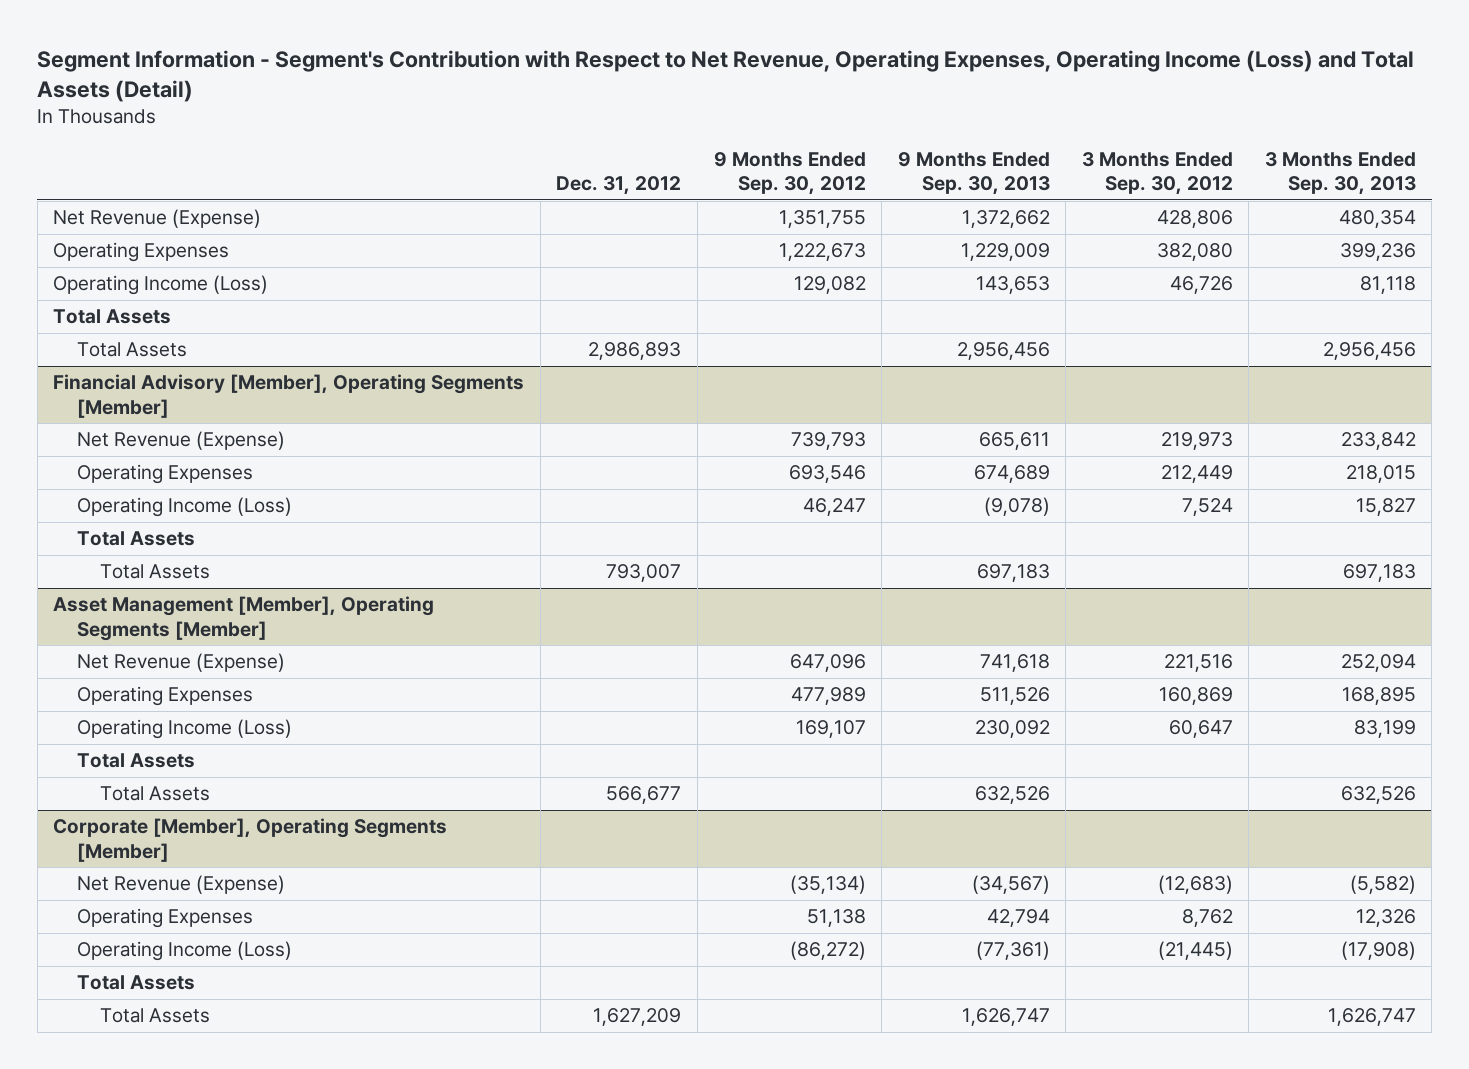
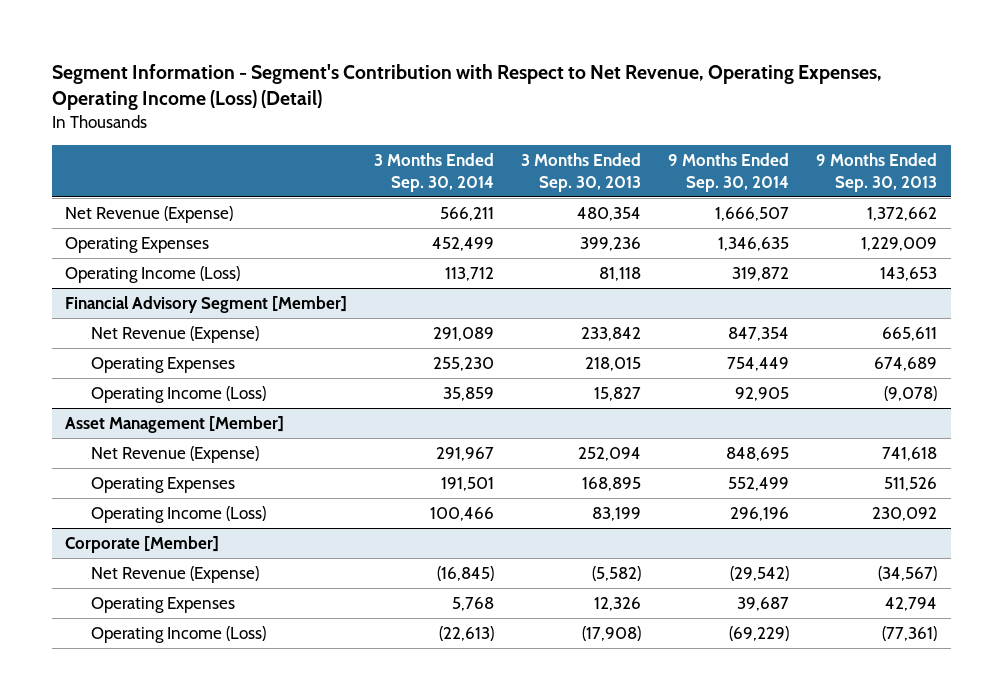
- Segment Information - Segment's Contribution with Respect to Net Revenue, Operating Expenses, Operating Income (Loss) and Total Assets (Detail)
+ Segment Information - Segment's Contribution with Respect to Net Revenue, Operating Expenses, Operating Income (Loss) (Detail)
- | Dec. 31, 2012 | 9 Months Ended Sep. 30, 2012 | 9 Months Ended Sep. 30, 2013 | 3 Months Ended Sep. 30, 2012 | 3 Months Ended Sep. 30, 2013
+ | 3 Months Ended Sep. 30, 2014 | 3 Months Ended Sep. 30, 2013 | 9 Months Ended Sep. 30, 2014 | 9 Months Ended Sep. 30, 2013
- Total Assets
- Total Assets | 2,986,893 | | 2,956,456 | | 2,956,456
- Financial Advisory [Member], Operating Segments [Member]
+ Financial Advisory Segment [Member]
- Total Assets
- Total Assets | 793,007 | | 697,183 | | 697,183
- Asset Management [Member], Operating Segments [Member]
+ Asset Management [Member]
- Total Assets
- Total Assets | 566,677 | | 632,526 | | 632,526
- Corporate [Member], Operating Segments [Member]
+ Corporate [Member]
- Total Assets
- Total Assets | 1,627,209 | | 1,626,747 | | 1,626,747

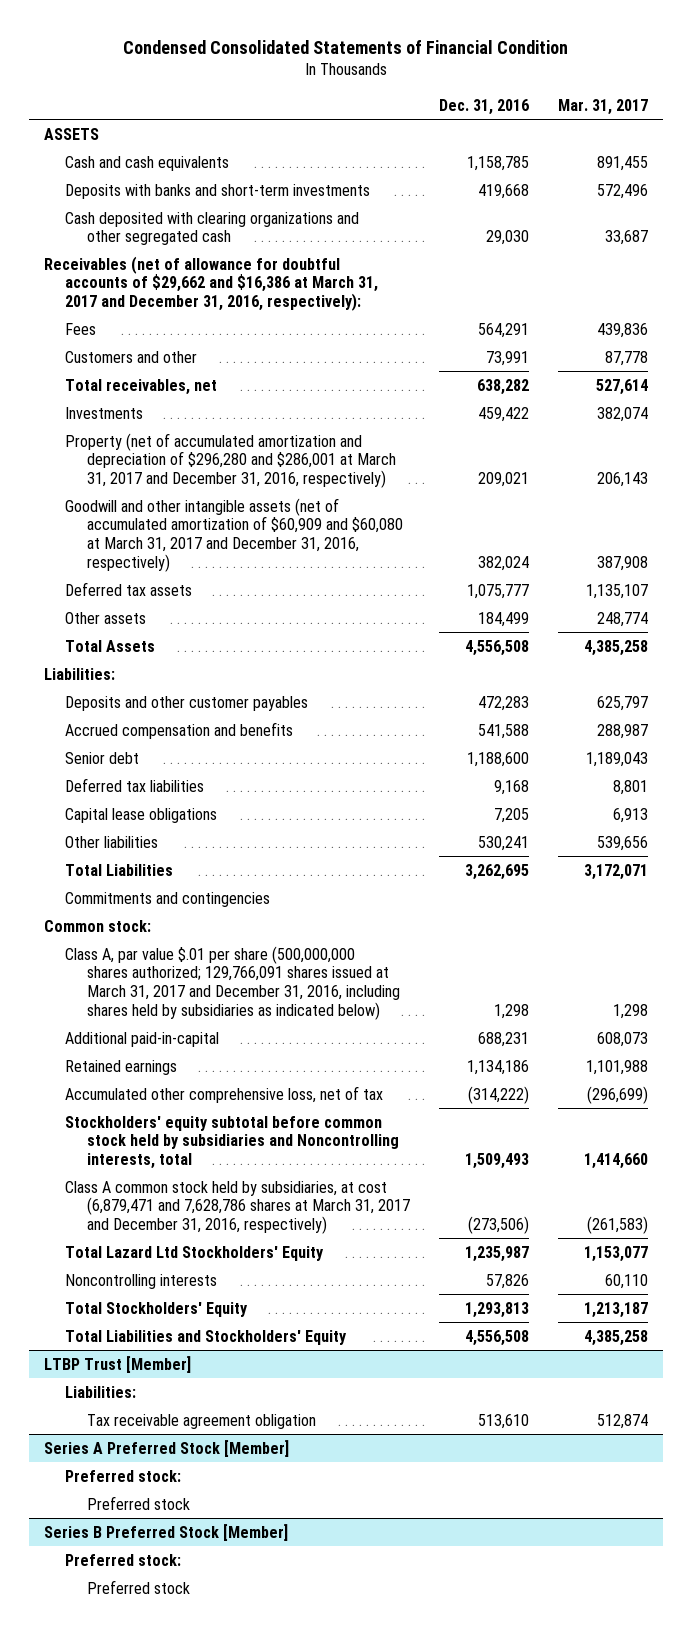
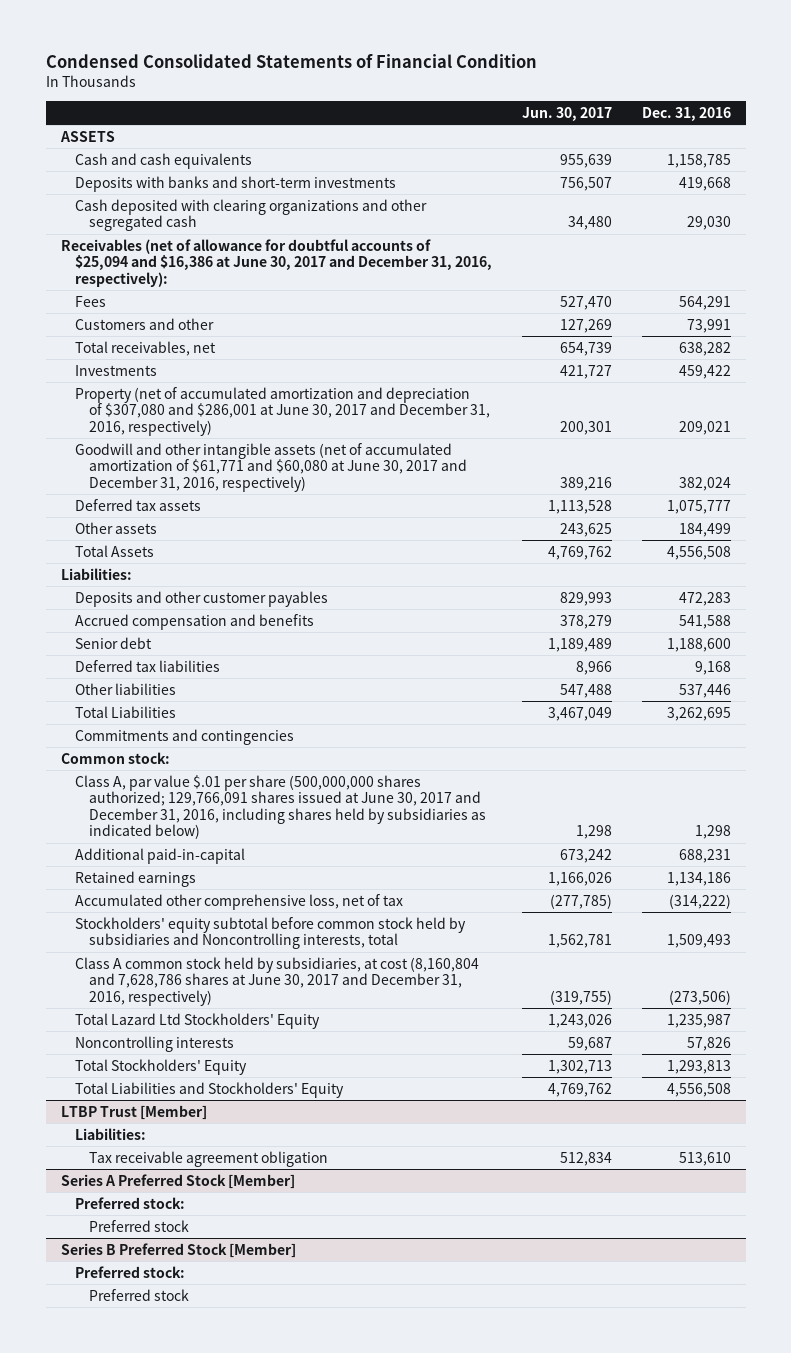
- | Dec. 31, 2016 | Mar. 31, 2017
+ | Jun. 30, 2017 | Dec. 31, 2016
- Receivables (net of allowance for doubtful accounts of $29,662 and $16,386 at March 31, 2017 and December 31, 2016, respectively):
+ Receivables (net of allowance for doubtful accounts of $25,094 and $16,386 at June 30, 2017 and December 31, 2016, respectively):
- Property (net of accumulated amortization and depreciation of $296,280 and $286,001 at March 31, 2017 and December 31, 2016, respectively) | 209,021 | 206,143
- Goodwill and other intangible assets (net of accumulated amortization of $60,909 and $60,080 at March 31, 2017 and December 31, 2016, respectively) | 382,024 | 387,908
+ Property (net of accumulated amortization and depreciation of $307,080 and $286,001 at June 30, 2017 and December 31, 2016, respectively) | 200,301 | 209,021
+ Goodwill and other intangible assets (net of accumulated amortization of $61,771 and $60,080 at June 30, 2017 and December 31, 2016, respectively) | 389,216 | 382,024
- Capital lease obligations | 7,205 | 6,913
- Other liabilities | 530,241 | 539,656
+ Other liabilities | 547,488 | 537,446
- Class A, par value $.01 per share (500,000,000 shares authorized; 129,766,091 shares issued at March 31, 2017 and December 31, 2016, including shares held by subsidiaries as indicated below) | 1,298 | 1,298
+ Class A, par value $.01 per share (500,000,000 shares authorized; 129,766,091 shares issued at June 30, 2017 and December 31, 2016, including shares held by subsidiaries as indicated below) | 1,298 | 1,298
- Class A common stock held by subsidiaries, at cost (6,879,471 and 7,628,786 shares at March 31, 2017 and December 31, 2016, respectively) | (273,506) | (261,583)
+ Class A common stock held by subsidiaries, at cost (8,160,804 and 7,628,786 shares at June 30, 2017 and December 31, 2016, respectively) | (319,755) | (273,506)

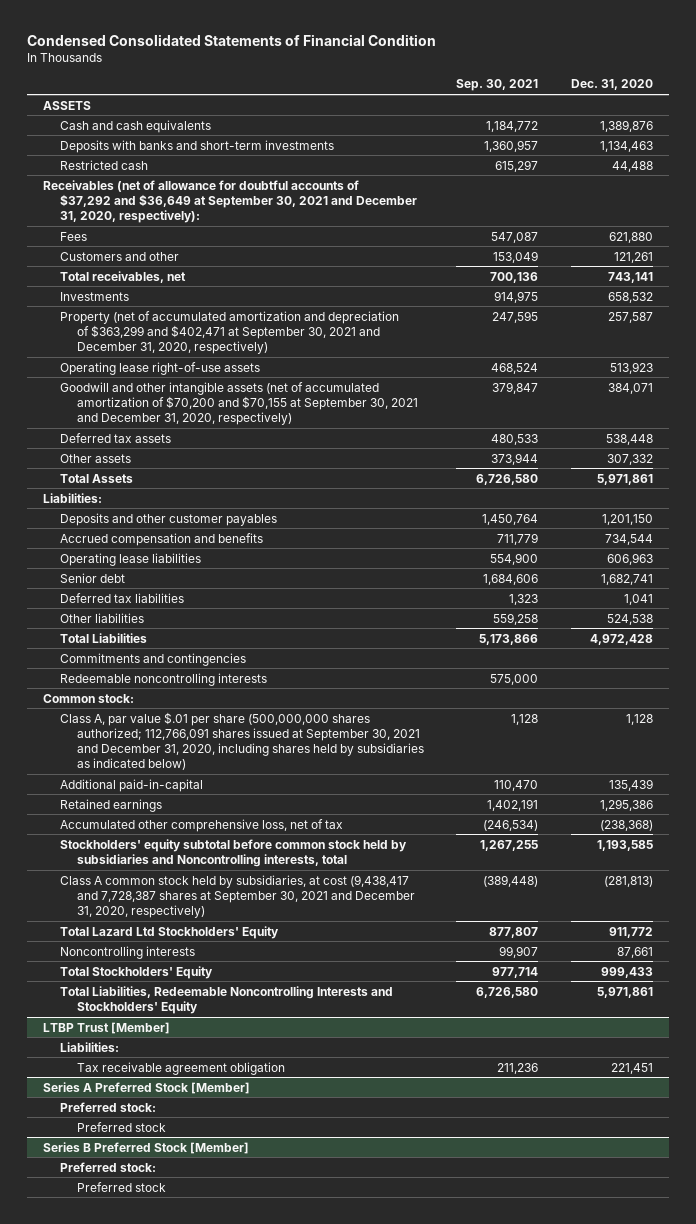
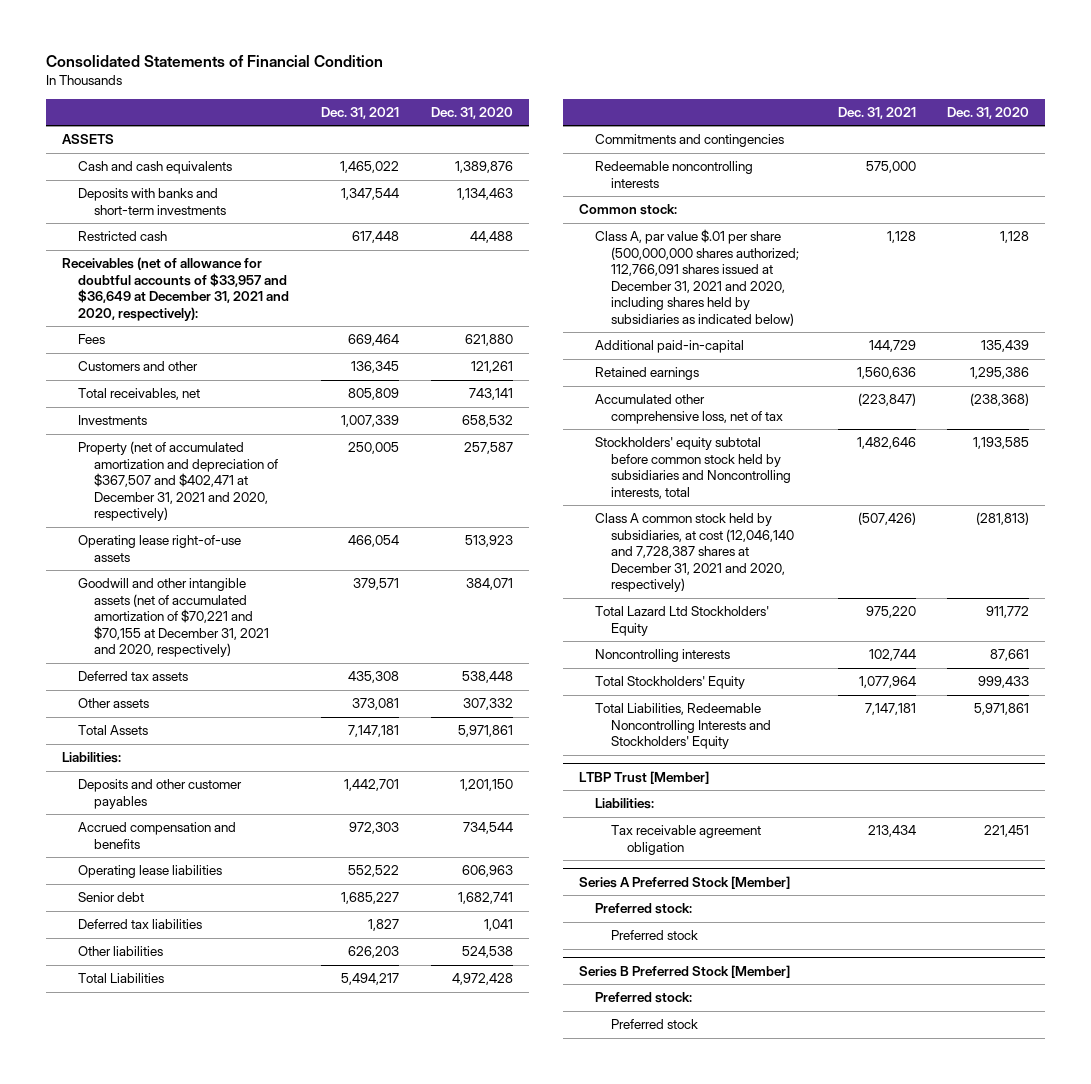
- Condensed Consolidated Statements of Financial Condition
+ Consolidated Statements of Financial Condition
- | Sep. 30, 2021 | Dec. 31, 2020
+ | Dec. 31, 2021 | Dec. 31, 2020
- Receivables (net of allowance for doubtful accounts of $37,292 and $36,649 at September 30, 2021 and December 31, 2020, respectively):
+ Receivables (net of allowance for doubtful accounts of $33,957 and $36,649 at December 31, 2021 and 2020, respectively):
- Property (net of accumulated amortization and depreciation of $363,299 and $402,471 at September 30, 2021 and December 31, 2020, respectively) | 247,595 | 257,587
+ Property (net of accumulated amortization and depreciation of $367,507 and $402,471 at December 31, 2021 and 2020, respectively) | 250,005 | 257,587
- Goodwill and other intangible assets (net of accumulated amortization of $70,200 and $70,155 at September 30, 2021 and December 31, 2020, respectively) | 379,847 | 384,071
+ Goodwill and other intangible assets (net of accumulated amortization of $70,221 and $70,155 at December 31, 2021 and 2020, respectively) | 379,571 | 384,071
- Class A, par value $.01 per share (500,000,000 shares authorized; 112,766,091 shares issued at September 30, 2021 and December 31, 2020, including shares held by subsidiaries as indicated below) | 1,128 | 1,128
+ Class A, par value $.01 per share (500,000,000 shares authorized; 112,766,091 shares issued at December 31, 2021 and 2020, including shares held by subsidiaries as indicated below) | 1,128 | 1,128
- Class A common stock held by subsidiaries, at cost (9,438,417 and 7,728,387 shares at September 30, 2021 and December 31, 2020, respectively) | (389,448) | (281,813)
+ Class A common stock held by subsidiaries, at cost (12,046,140 and 7,728,387 shares at December 31, 2021 and 2020, respectively) | (507,426) | (281,813)

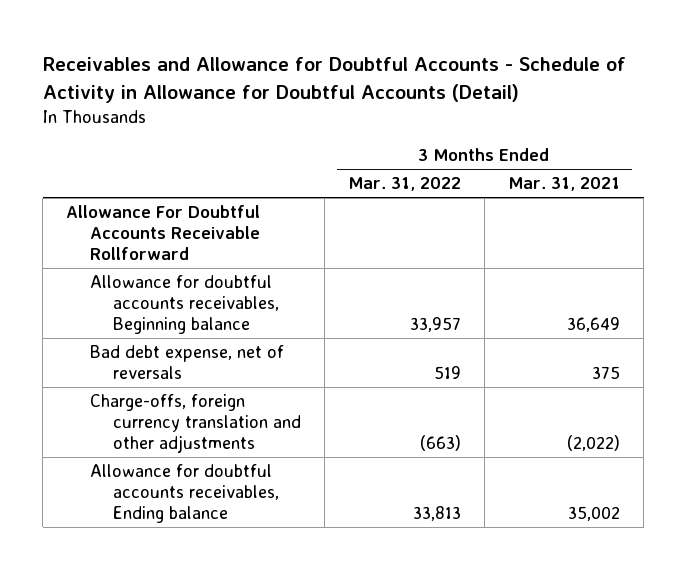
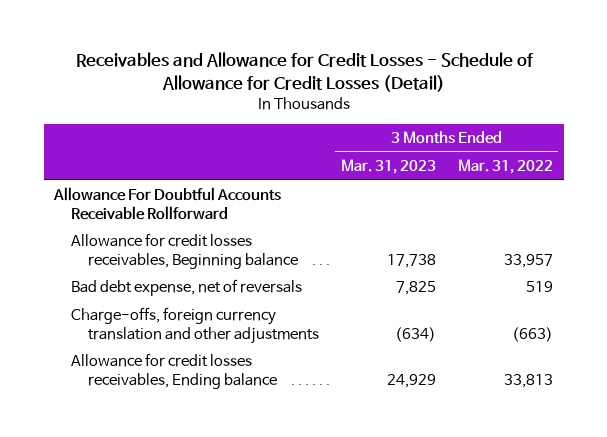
- Receivables and Allowance for Doubtful Accounts - Schedule of Activity in Allowance for Doubtful Accounts (Detail)
+ Receivables and Allowance for Credit Losses - Schedule of Allowance for Credit Losses (Detail)
- | 3 Months Ended Mar. 31, 2022 | 3 Months Ended Mar. 31, 2021
+ | 3 Months Ended Mar. 31, 2023 | 3 Months Ended Mar. 31, 2022
- Allowance for doubtful accounts receivables, Beginning balance | 33,957 | 36,649
+ Allowance for credit losses receivables, Beginning balance | 17,738 | 33,957
- Allowance for doubtful accounts receivables, Ending balance | 33,813 | 35,002
+ Allowance for credit losses receivables, Ending balance | 24,929 | 33,813

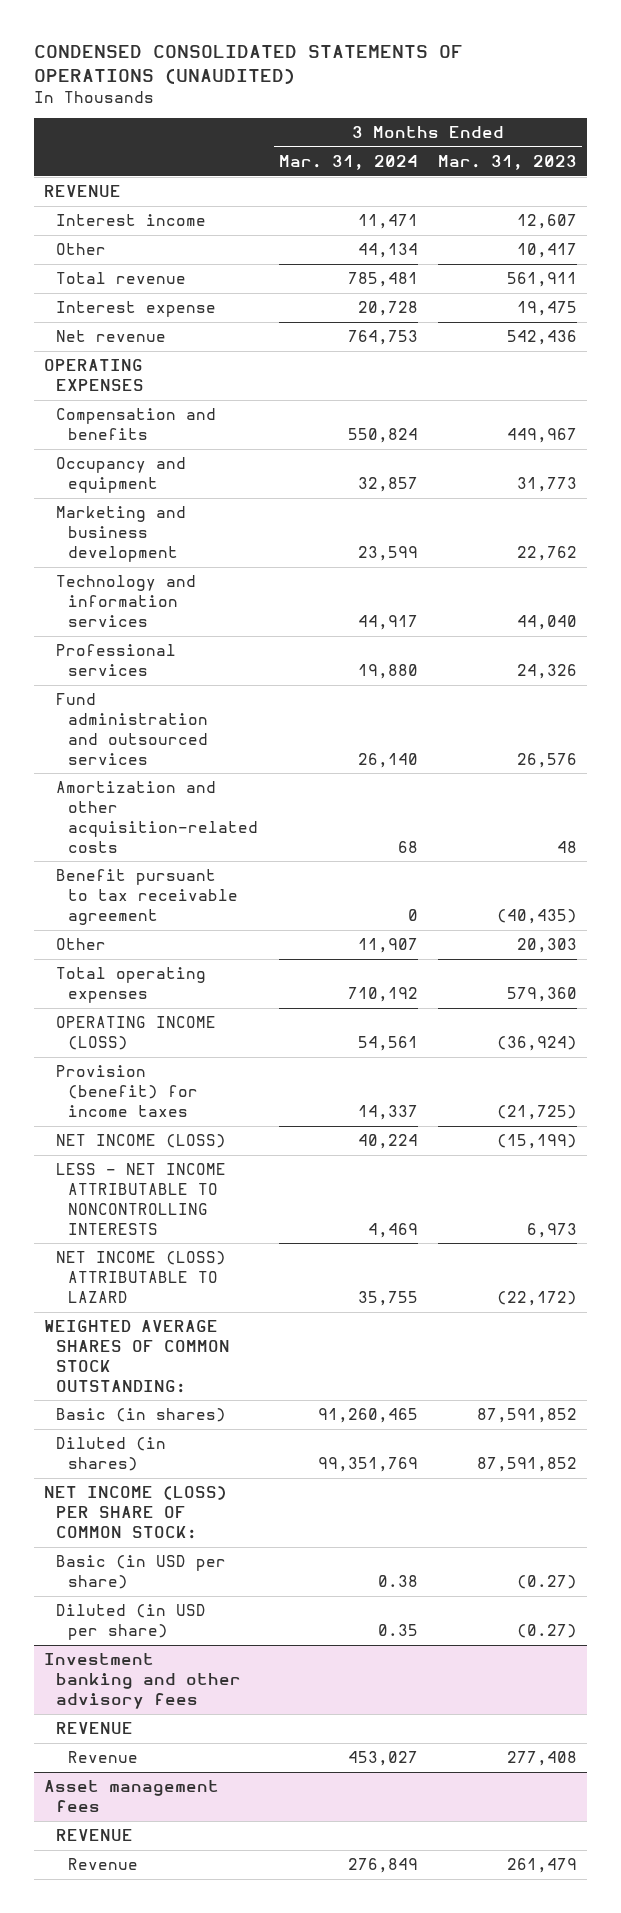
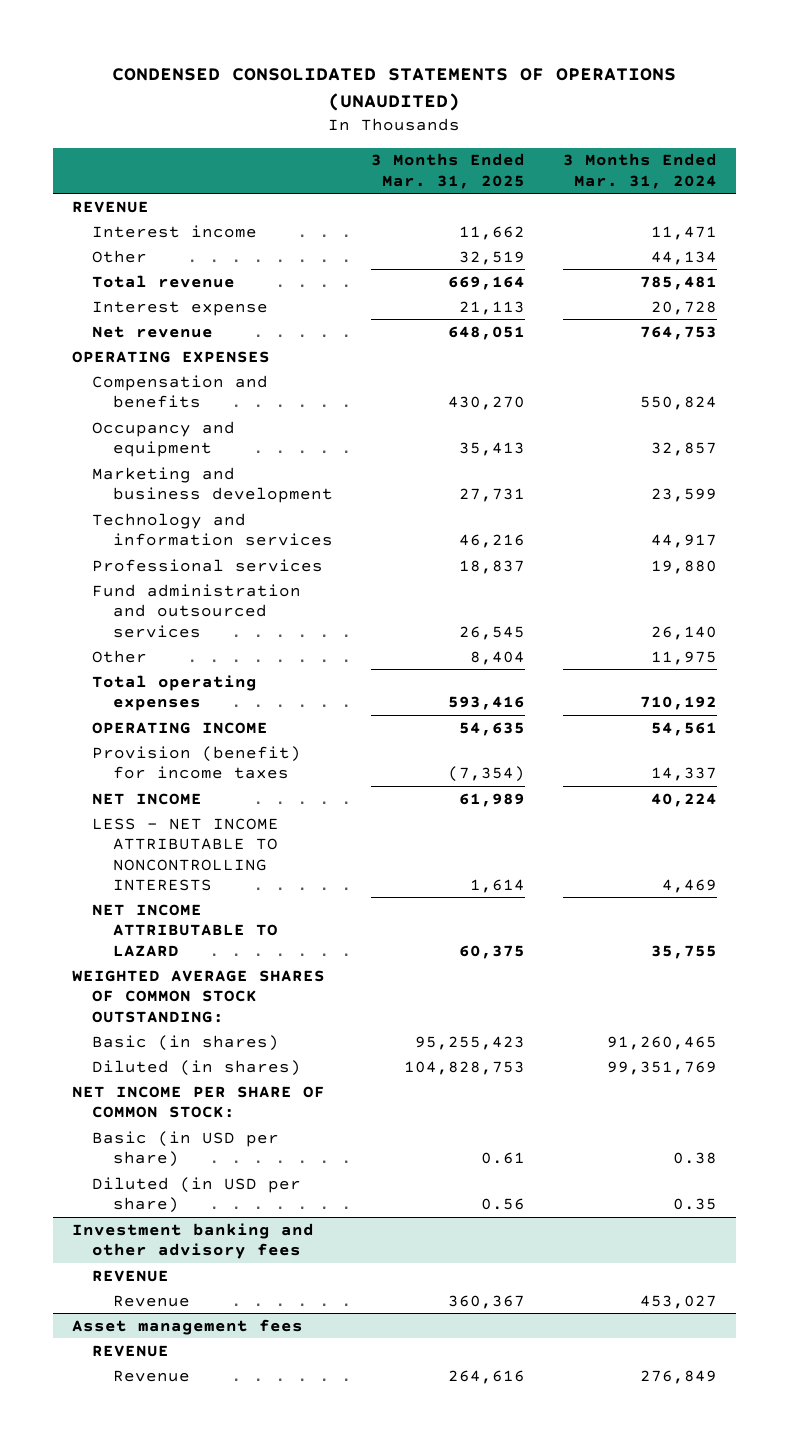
- | 3 Months Ended Mar. 31, 2024 | 3 Months Ended Mar. 31, 2023
+ | 3 Months Ended Mar. 31, 2025 | 3 Months Ended Mar. 31, 2024
- Amortization and other acquisition-related costs | 68 | 48
- Benefit pursuant to tax receivable agreement | 0 | (40,435)
- Other | 11,907 | 20,303
+ Other | 8,404 | 11,975
- OPERATING INCOME (LOSS) | 54,561 | (36,924)
+ OPERATING INCOME | 54,635 | 54,561
- NET INCOME (LOSS) | 40,224 | (15,199)
+ NET INCOME | 61,989 | 40,224
- NET INCOME (LOSS) ATTRIBUTABLE TO LAZARD | 35,755 | (22,172)
+ NET INCOME ATTRIBUTABLE TO LAZARD | 60,375 | 35,755
- NET INCOME (LOSS) PER SHARE OF COMMON STOCK:
+ NET INCOME PER SHARE OF COMMON STOCK:

